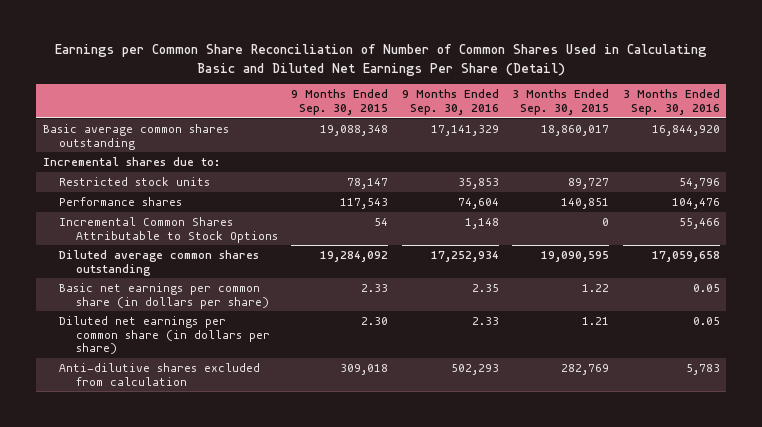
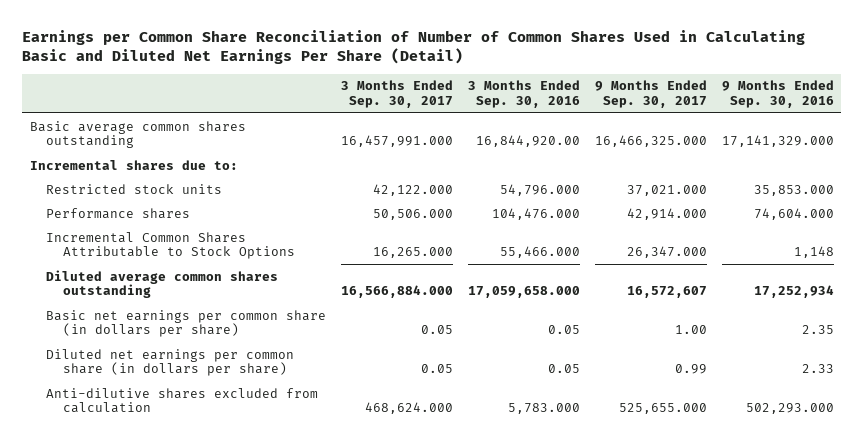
- | 9 Months Ended Sep. 30, 2015 | 9 Months Ended Sep. 30, 2016 | 3 Months Ended Sep. 30, 2015 | 3 Months Ended Sep. 30, 2016
+ | 3 Months Ended Sep. 30, 2017 | 3 Months Ended Sep. 30, 2016 | 9 Months Ended Sep. 30, 2017 | 9 Months Ended Sep. 30, 2016
- Basic average common shares outstanding | 19,088,348 | 17,141,329 | 18,860,017 | 16,844,920
+ Basic average common shares outstanding | 16,457,991.000 | 16,844,920.00 | 16,466,325.000 | 17,141,329.000
- Restricted stock units | 78,147 | 35,853 | 89,727 | 54,796
- Performance shares | 117,543 | 74,604 | 140,851 | 104,476
- Incremental Common Shares Attributable to Stock Options | 54 | 1,148 | 0 | 55,466
- Diluted average common shares outstanding | 19,284,092 | 17,252,934 | 19,090,595 | 17,059,658
+ Restricted stock units | 42,122.000 | 54,796.000 | 37,021.000 | 35,853.000
+ Performance shares | 50,506.000 | 104,476.000 | 42,914.000 | 74,604.000
+ Incremental Common Shares Attributable to Stock Options | 16,265.000 | 55,466.000 | 26,347.000 | 1,148
+ Diluted average common shares outstanding | 16,566,884.000 | 17,059,658.000 | 16,572,607 | 17,252,934
- Anti-dilutive shares excluded from calculation | 309,018 | 502,293 | 282,769 | 5,783
+ Anti-dilutive shares excluded from calculation | 468,624.000 | 5,783.000 | 525,655.000 | 502,293.000

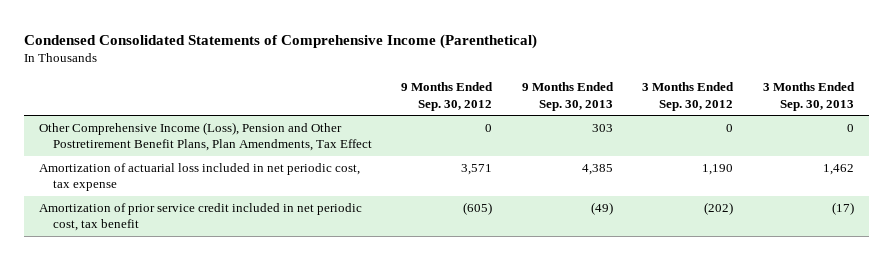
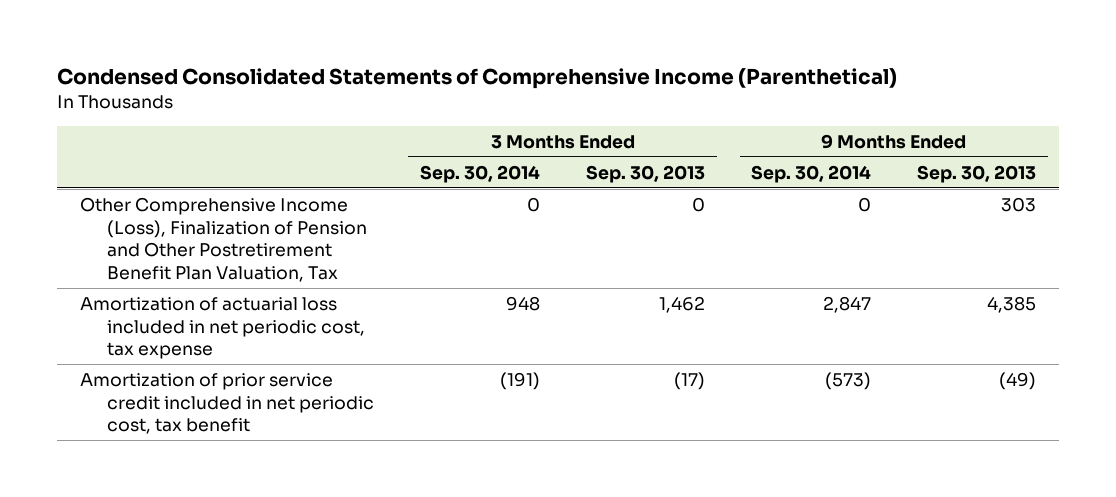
- | 9 Months Ended Sep. 30, 2012 | 9 Months Ended Sep. 30, 2013 | 3 Months Ended Sep. 30, 2012 | 3 Months Ended Sep. 30, 2013
+ | 3 Months Ended Sep. 30, 2014 | 3 Months Ended Sep. 30, 2013 | 9 Months Ended Sep. 30, 2014 | 9 Months Ended Sep. 30, 2013
- Other Comprehensive Income (Loss), Pension and Other Postretirement Benefit Plans, Plan Amendments, Tax Effect | 0 | 303 | 0 | 0
+ Other Comprehensive Income (Loss), Finalization of Pension and Other Postretirement Benefit Plan Valuation, Tax | 0 | 0 | 0 | 303

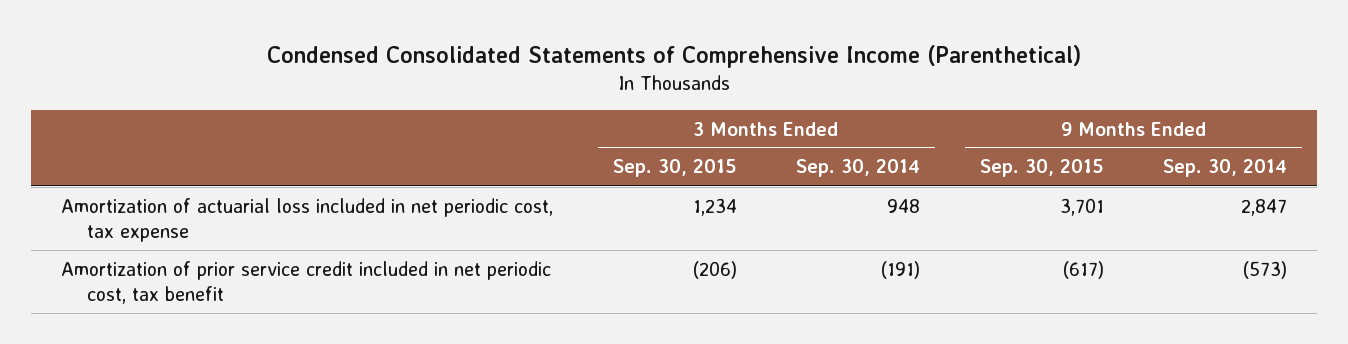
- | 3 Months Ended Sep. 30, 2014 | 3 Months Ended Sep. 30, 2013 | 9 Months Ended Sep. 30, 2014 | 9 Months Ended Sep. 30, 2013
+ | 3 Months Ended Sep. 30, 2015 | 3 Months Ended Sep. 30, 2014 | 9 Months Ended Sep. 30, 2015 | 9 Months Ended Sep. 30, 2014
- Other Comprehensive Income (Loss), Finalization of Pension and Other Postretirement Benefit Plan Valuation, Tax | 0 | 0 | 0 | 303

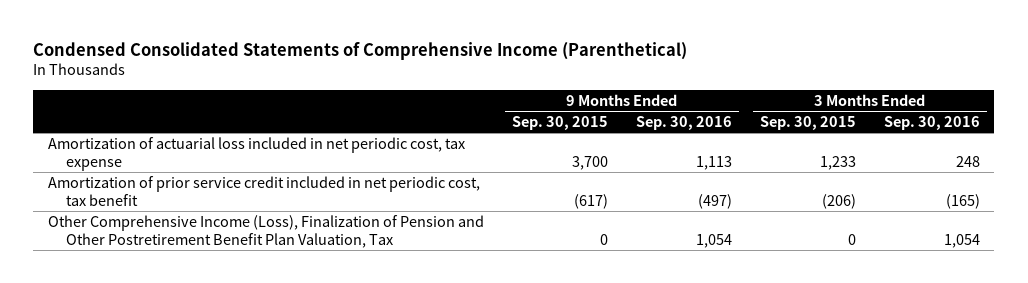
- | 3 Months Ended Sep. 30, 2015 | 3 Months Ended Sep. 30, 2014 | 9 Months Ended Sep. 30, 2015 | 9 Months Ended Sep. 30, 2014
+ | 9 Months Ended Sep. 30, 2015 | 9 Months Ended Sep. 30, 2016 | 3 Months Ended Sep. 30, 2015 | 3 Months Ended Sep. 30, 2016
- Amortization of actuarial loss included in net periodic cost, tax expense | 1,234 | 948 | 3,701 | 2,847
+ Amortization of actuarial loss included in net periodic cost, tax expense | 3,700 | 1,113 | 1,233 | 248
+ Other Comprehensive Income (Loss), Finalization of Pension and Other Postretirement Benefit Plan Valuation, Tax | 0 | 1,054 | 0 | 1,054

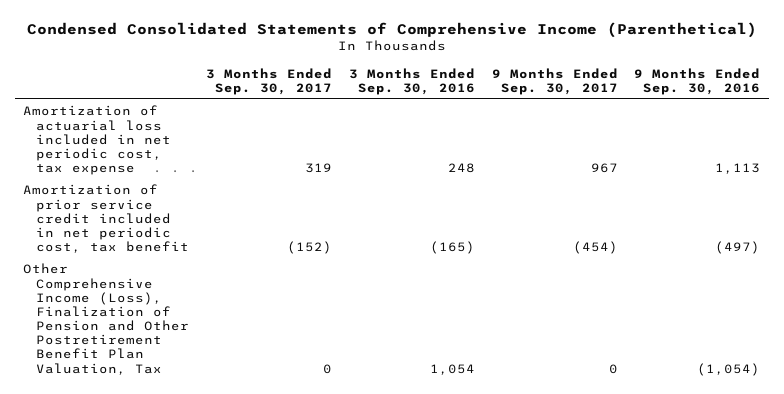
- | 9 Months Ended Sep. 30, 2015 | 9 Months Ended Sep. 30, 2016 | 3 Months Ended Sep. 30, 2015 | 3 Months Ended Sep. 30, 2016
+ | 3 Months Ended Sep. 30, 2017 | 3 Months Ended Sep. 30, 2016 | 9 Months Ended Sep. 30, 2017 | 9 Months Ended Sep. 30, 2016
- Other Comprehensive Income (Loss), Finalization of Pension and Other Postretirement Benefit Plan Valuation, Tax | 0 | 1,054 | 0 | 1,054
+ Other Comprehensive Income (Loss), Finalization of Pension and Other Postretirement Benefit Plan Valuation, Tax | 0 | 1,054 | 0 | (1,054)

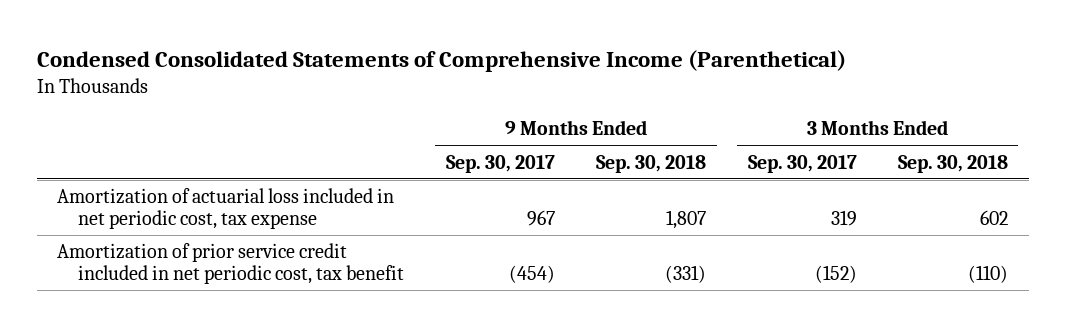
- | 3 Months Ended Sep. 30, 2017 | 3 Months Ended Sep. 30, 2016 | 9 Months Ended Sep. 30, 2017 | 9 Months Ended Sep. 30, 2016
+ | 9 Months Ended Sep. 30, 2017 | 9 Months Ended Sep. 30, 2018 | 3 Months Ended Sep. 30, 2017 | 3 Months Ended Sep. 30, 2018
- Other Comprehensive Income (Loss), Finalization of Pension and Other Postretirement Benefit Plan Valuation, Tax | 0 | 1,054 | 0 | (1,054)

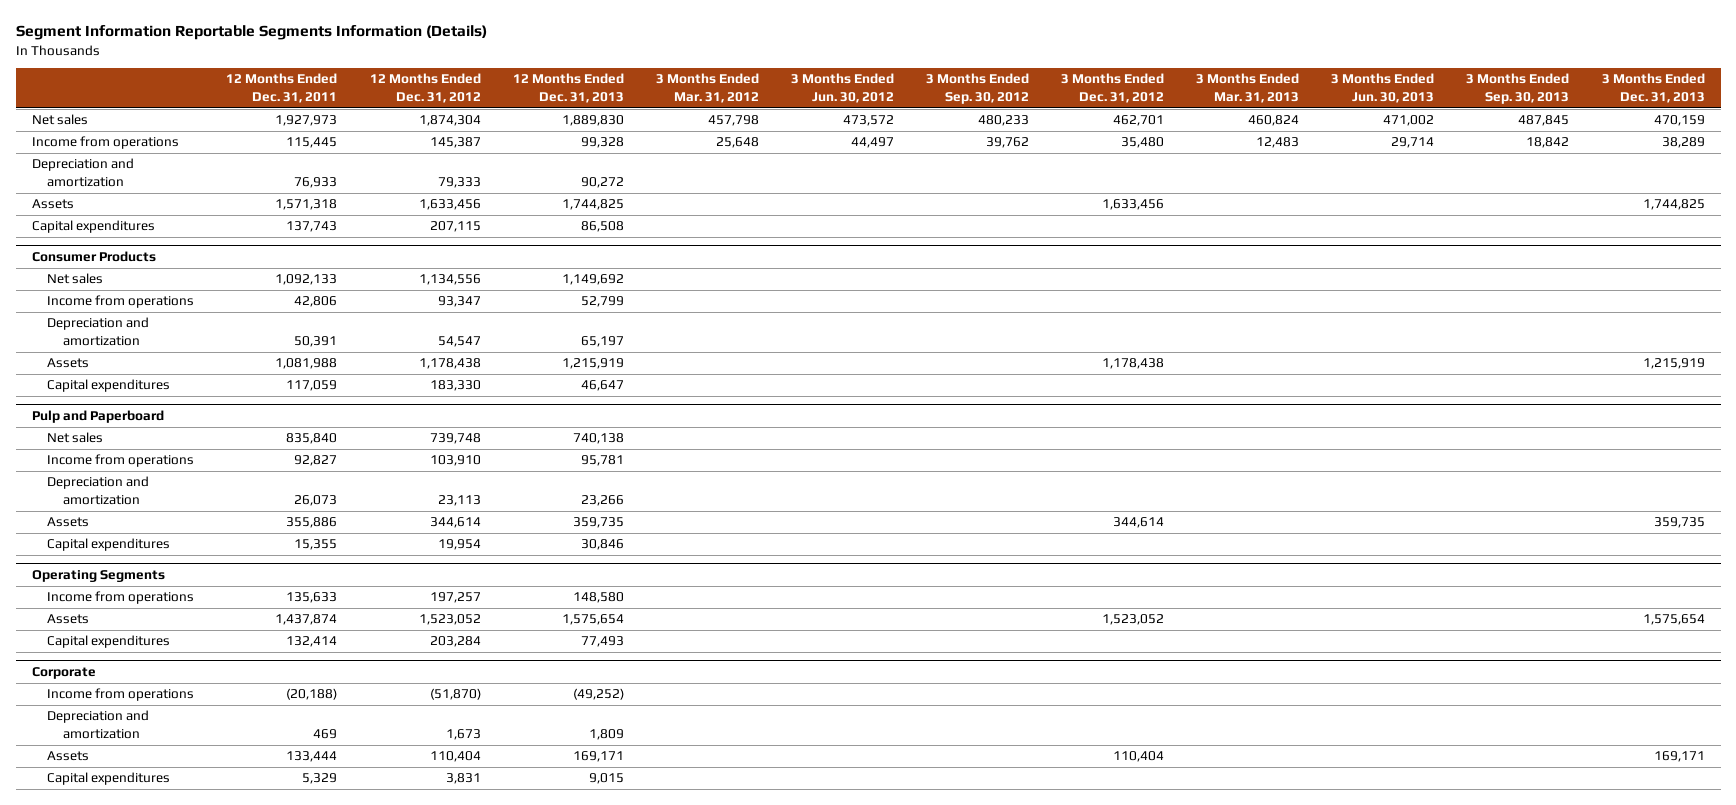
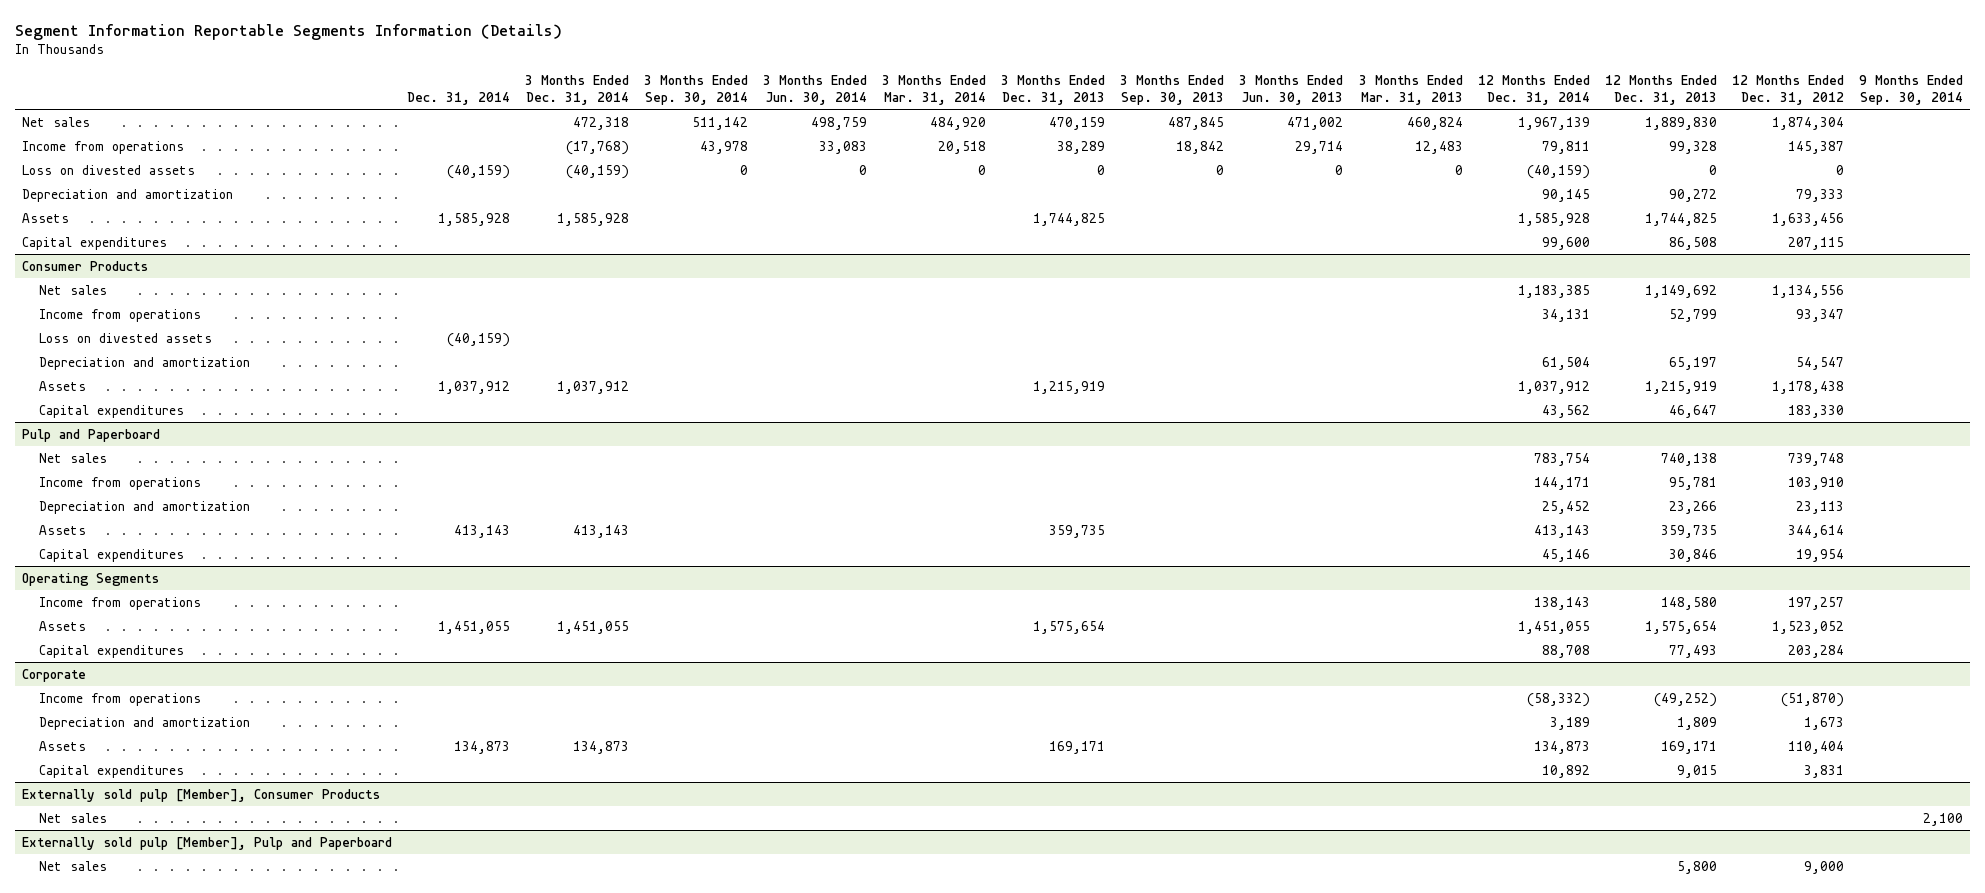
- | 12 Months Ended Dec. 31, 2011 | 12 Months Ended Dec. 31, 2012 | 12 Months Ended Dec. 31, 2013 | 3 Months Ended Mar. 31, 2012 | 3 Months Ended Jun. 30, 2012 | 3 Months Ended Sep. 30, 2012 | 3 Months Ended Dec. 31, 2012 | 3 Months Ended Mar. 31, 2013 | 3 Months Ended Jun. 30, 2013 | 3 Months Ended Sep. 30, 2013 | 3 Months Ended Dec. 31, 2013
+ | Dec. 31, 2014 | 3 Months Ended Dec. 31, 2014 | 3 Months Ended Sep. 30, 2014 | 3 Months Ended Jun. 30, 2014 | 3 Months Ended Mar. 31, 2014 | 3 Months Ended Dec. 31, 2013 | 3 Months Ended Sep. 30, 2013 | 3 Months Ended Jun. 30, 2013 | 3 Months Ended Mar. 31, 2013 | 12 Months Ended Dec. 31, 2014 | 12 Months Ended Dec. 31, 2013 | 12 Months Ended Dec. 31, 2012 | 9 Months Ended Sep. 30, 2014
+ Loss on divested assets | (40,159) | (40,159) | 0 | 0 | 0 | 0 | 0 | 0 | 0 | (40,159) | 0 | 0 |
@ Consumer Products
+ Loss on divested assets | (40,159) | | | | | | | | | | | |
+ Externally sold pulp [Member], Consumer Products
+ Net sales | | | | | | | | | | | | | 2,100
+ Externally sold pulp [Member], Pulp and Paperboard
+ Net sales | | | | | | | | | | | 5,800 | 9,000 |

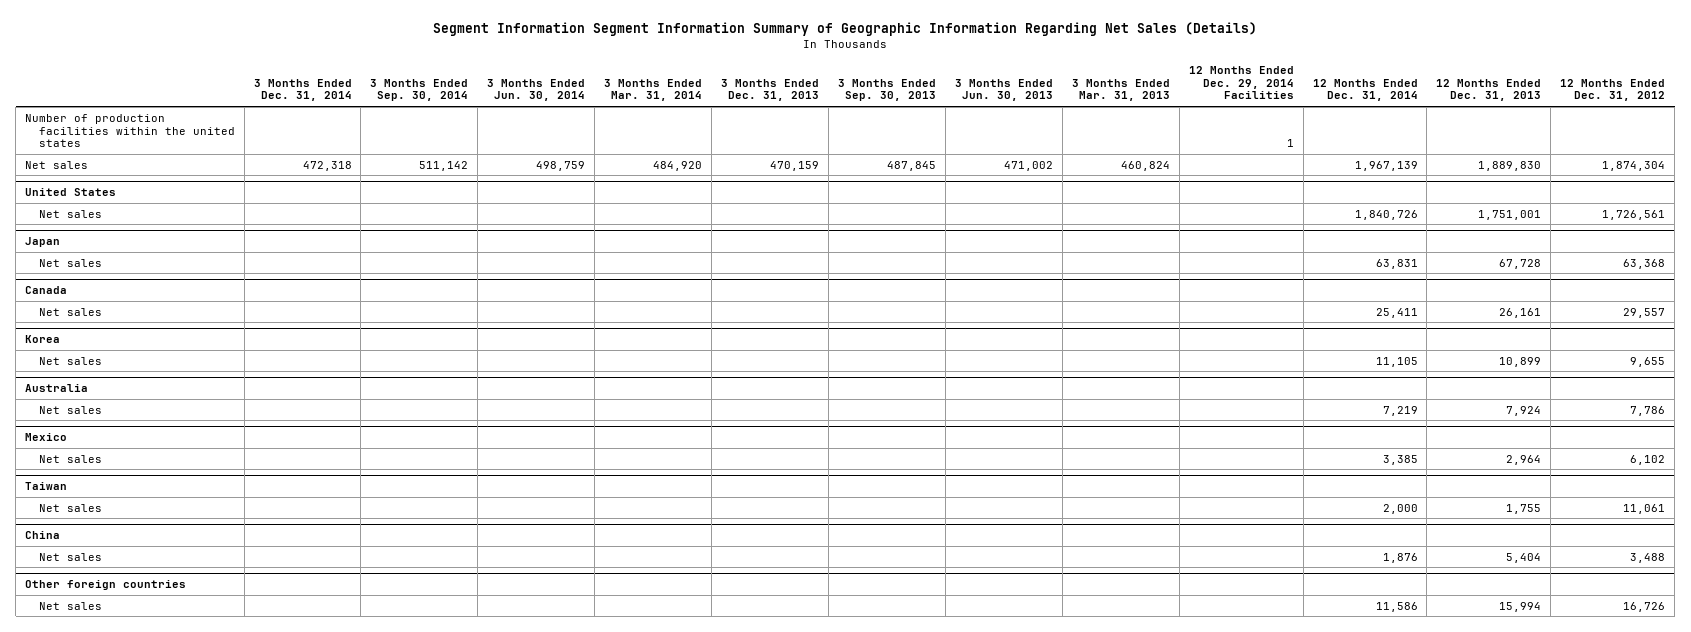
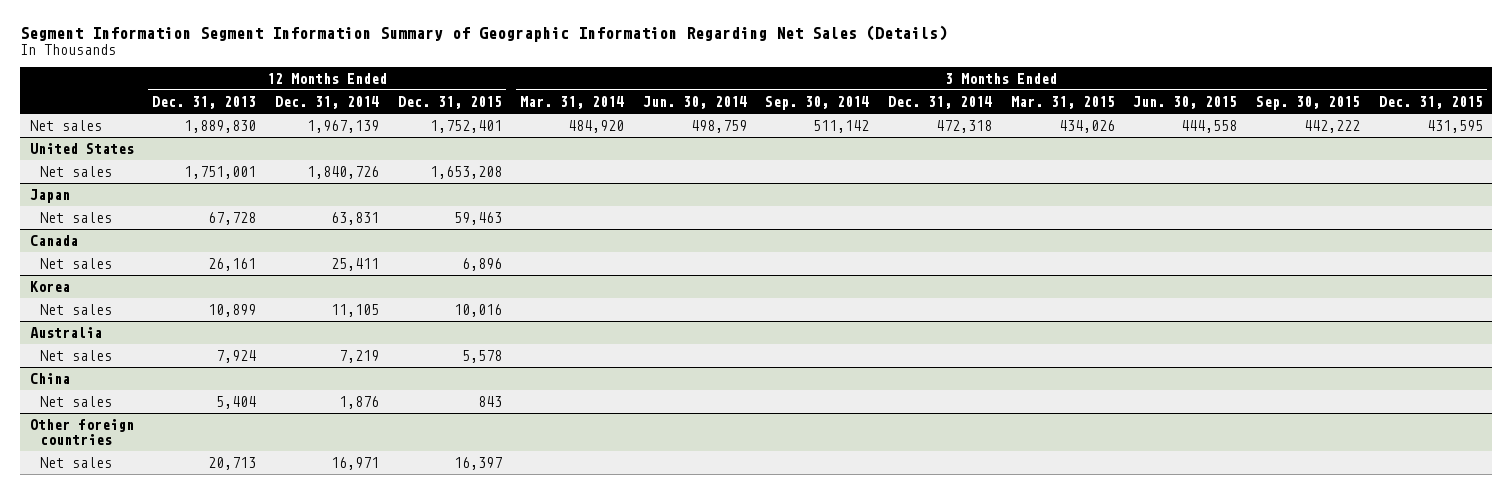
- | 3 Months Ended Dec. 31, 2014 | 3 Months Ended Sep. 30, 2014 | 3 Months Ended Jun. 30, 2014 | 3 Months Ended Mar. 31, 2014 | 3 Months Ended Dec. 31, 2013 | 3 Months Ended Sep. 30, 2013 | 3 Months Ended Jun. 30, 2013 | 3 Months Ended Mar. 31, 2013 | 12 Months Ended Dec. 29, 2014 Facilities | 12 Months Ended Dec. 31, 2014 | 12 Months Ended Dec. 31, 2013 | 12 Months Ended Dec. 31, 2012
+ | 12 Months Ended Dec. 31, 2013 | 12 Months Ended Dec. 31, 2014 | 12 Months Ended Dec. 31, 2015 | 3 Months Ended Mar. 31, 2014 | 3 Months Ended Jun. 30, 2014 | 3 Months Ended Sep. 30, 2014 | 3 Months Ended Dec. 31, 2014 | 3 Months Ended Mar. 31, 2015 | 3 Months Ended Jun. 30, 2015 | 3 Months Ended Sep. 30, 2015 | 3 Months Ended Dec. 31, 2015
- Number of production facilities within the united states | | | | | | | | | 1 | | |
- Mexico
- Net sales | | | | | | | | | | 3,385 | 2,964 | 6,102
- Taiwan
- Net sales | | | | | | | | | | 2,000 | 1,755 | 11,061
@ Other foreign countries
- Net sales | | | | | | | | | | 11,586 | 15,994 | 16,726
+ Net sales | 20,713 | 16,971 | 16,397 | | | | | | | |

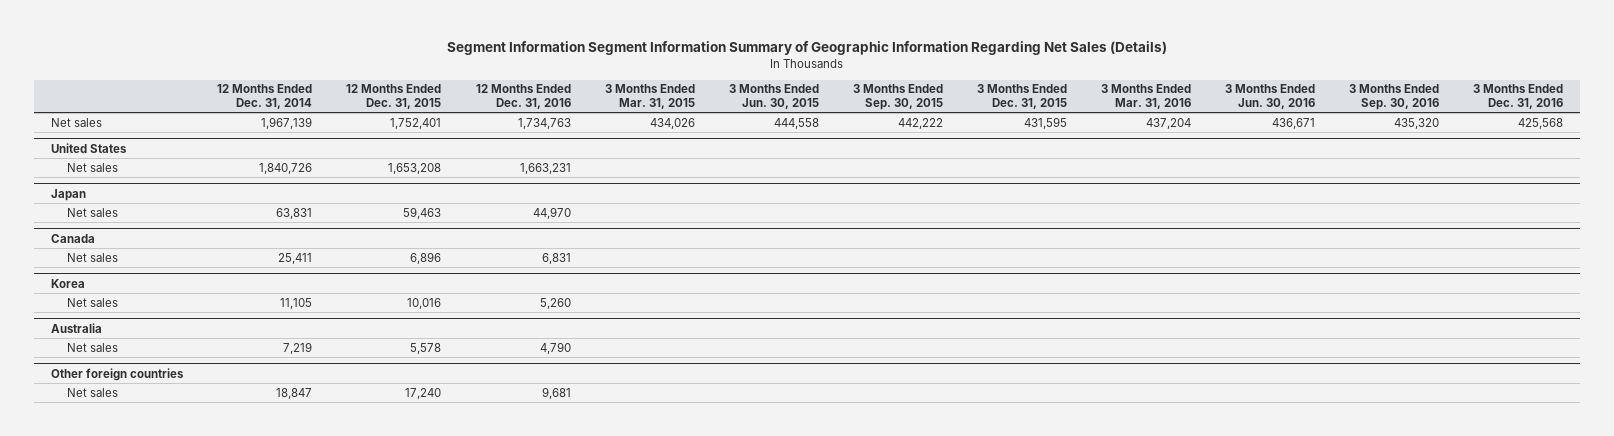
- | 12 Months Ended Dec. 31, 2013 | 12 Months Ended Dec. 31, 2014 | 12 Months Ended Dec. 31, 2015 | 3 Months Ended Mar. 31, 2014 | 3 Months Ended Jun. 30, 2014 | 3 Months Ended Sep. 30, 2014 | 3 Months Ended Dec. 31, 2014 | 3 Months Ended Mar. 31, 2015 | 3 Months Ended Jun. 30, 2015 | 3 Months Ended Sep. 30, 2015 | 3 Months Ended Dec. 31, 2015
+ | 12 Months Ended Dec. 31, 2014 | 12 Months Ended Dec. 31, 2015 | 12 Months Ended Dec. 31, 2016 | 3 Months Ended Mar. 31, 2015 | 3 Months Ended Jun. 30, 2015 | 3 Months Ended Sep. 30, 2015 | 3 Months Ended Dec. 31, 2015 | 3 Months Ended Mar. 31, 2016 | 3 Months Ended Jun. 30, 2016 | 3 Months Ended Sep. 30, 2016 | 3 Months Ended Dec. 31, 2016
- China
- Net sales | 5,404 | 1,876 | 843 | | | | | | | |
@ Other foreign countries
- Net sales | 20,713 | 16,971 | 16,397 | | | | | | | |
+ Net sales | 18,847 | 17,240 | 9,681 | | | | | | | |

